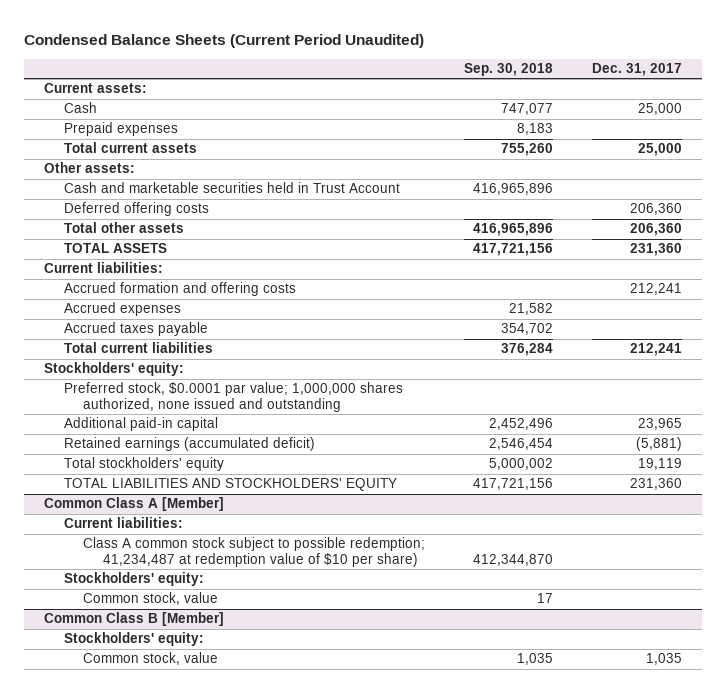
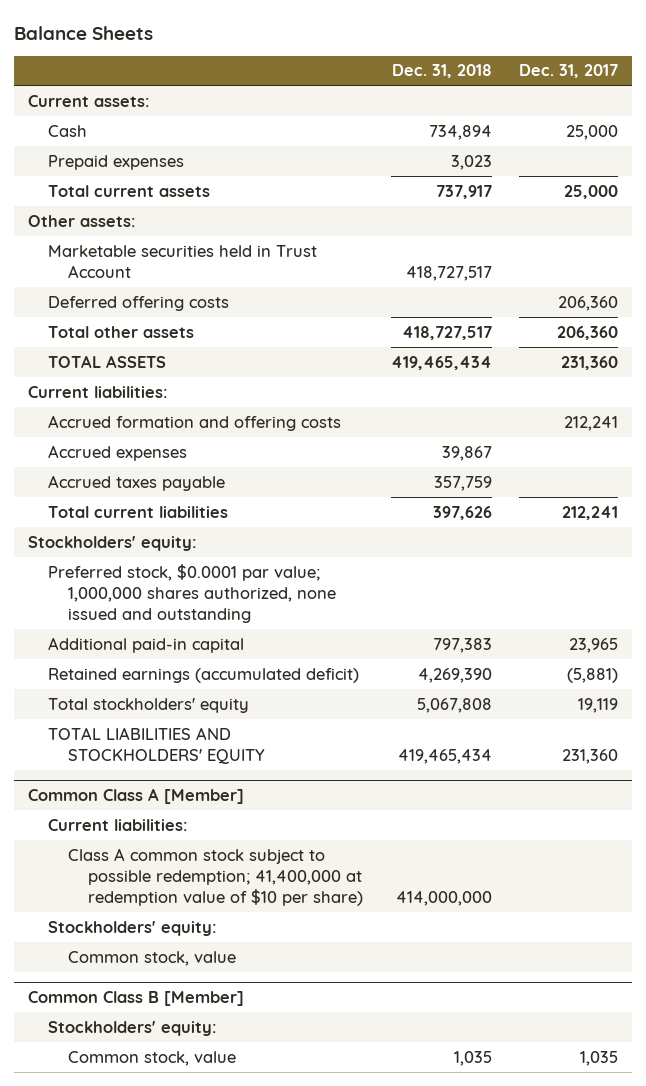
- Condensed Balance Sheets (Current Period Unaudited)
+ Balance Sheets
- | Sep. 30, 2018 | Dec. 31, 2017
+ | Dec. 31, 2018 | Dec. 31, 2017
- Cash and marketable securities held in Trust Account | 416,965,896 |
+ Marketable securities held in Trust Account | 418,727,517 |
@ Common Class A [Member]
- Class A common stock subject to possible redemption; 41,234,487 at redemption value of $10 per share) | 412,344,870 |
+ Class A common stock subject to possible redemption; 41,400,000 at redemption value of $10 per share) | 414,000,000 |

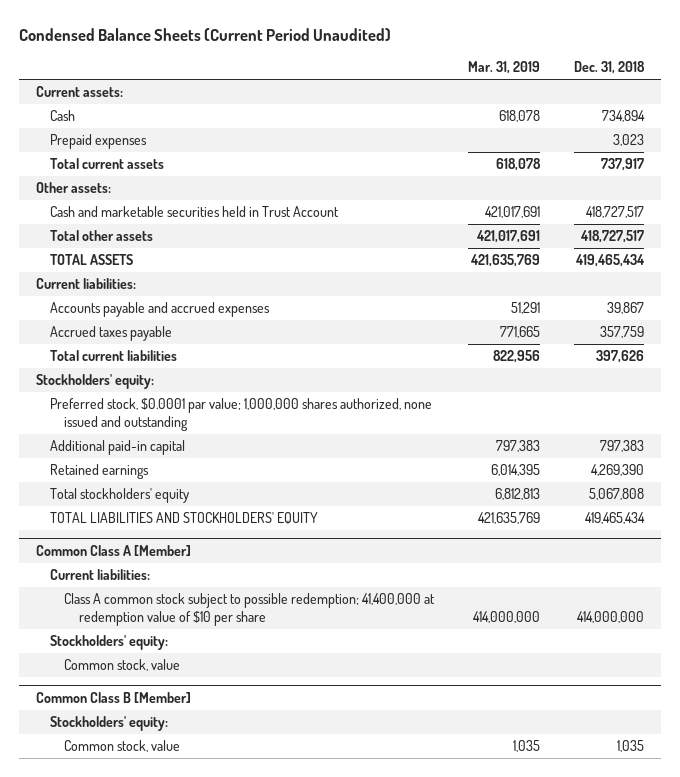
- Balance Sheets
+ Condensed Balance Sheets (Current Period Unaudited)
- | Dec. 31, 2018 | Dec. 31, 2017
+ | Mar. 31, 2019 | Dec. 31, 2018
- Marketable securities held in Trust Account | 418,727,517 |
- Deferred offering costs | | 206,360
+ Cash and marketable securities held in Trust Account | 421,017,691 | 418,727,517
- Accrued formation and offering costs | | 212,241
- Accrued expenses | 39,867 |
+ Accounts payable and accrued expenses | 51,291 | 39,867
- Retained earnings (accumulated deficit) | 4,269,390 | (5,881)
+ Retained earnings | 6,014,395 | 4,269,390
@ Common Class A [Member]
- Class A common stock subject to possible redemption; 41,400,000 at redemption value of $10 per share) | 414,000,000 |
+ Class A common stock subject to possible redemption; 41,400,000 at redemption value of $10 per share | 414,000,000 | 414,000,000

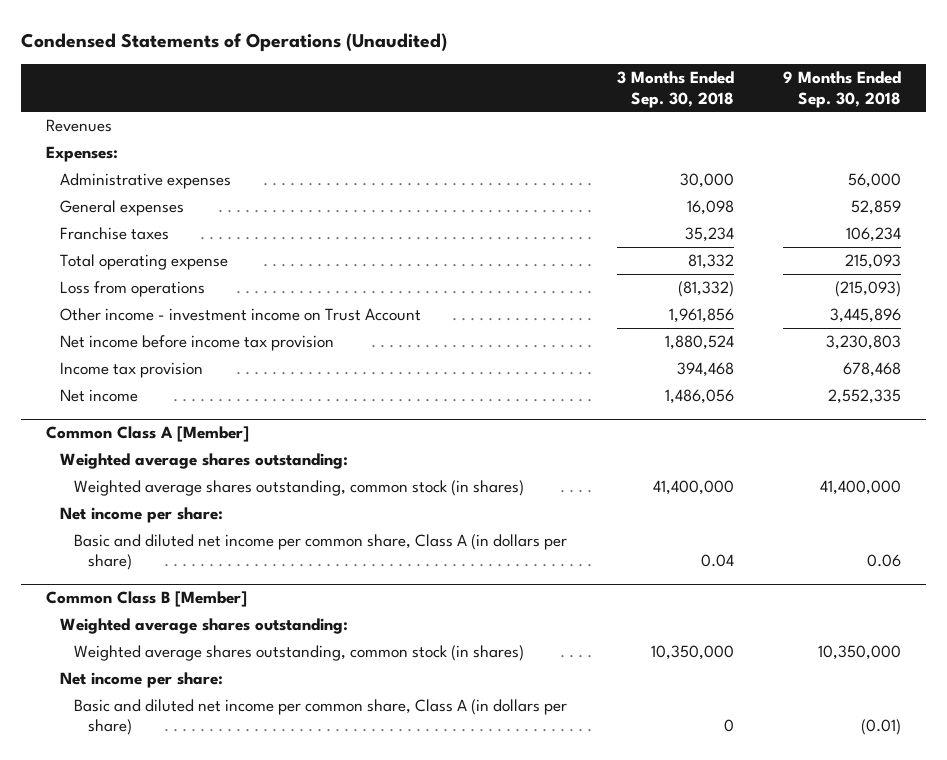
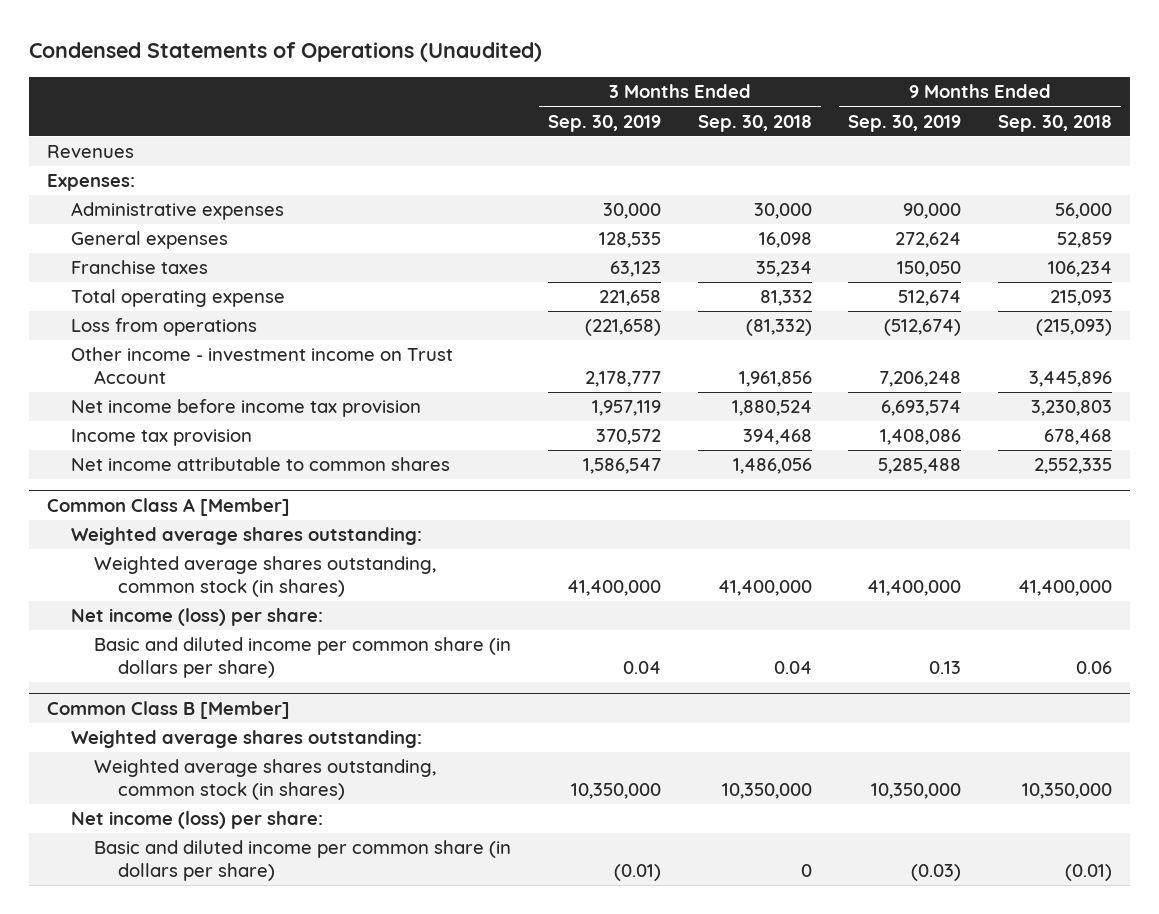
- | 3 Months Ended Sep. 30, 2018 | 9 Months Ended Sep. 30, 2018
+ | 3 Months Ended Sep. 30, 2019 | 3 Months Ended Sep. 30, 2018 | 9 Months Ended Sep. 30, 2019 | 9 Months Ended Sep. 30, 2018
- Net income | 1,486,056 | 2,552,335
+ Net income attributable to common shares | 1,586,547 | 1,486,056 | 5,285,488 | 2,552,335
@ Common Class A [Member]
- Net income per share:
- Basic and diluted net income per common share, Class A (in dollars per share) | 0.04 | 0.06
+ Net income (loss) per share:
+ Basic and diluted income per common share (in dollars per share) | 0.04 | 0.04 | 0.13 | 0.06
@ Common Class B [Member]
- Net income per share:
- Basic and diluted net income per common share, Class A (in dollars per share) | 0 | (0.01)
+ Net income (loss) per share:
+ Basic and diluted income per common share (in dollars per share) | (0.01) | 0 | (0.03) | (0.01)

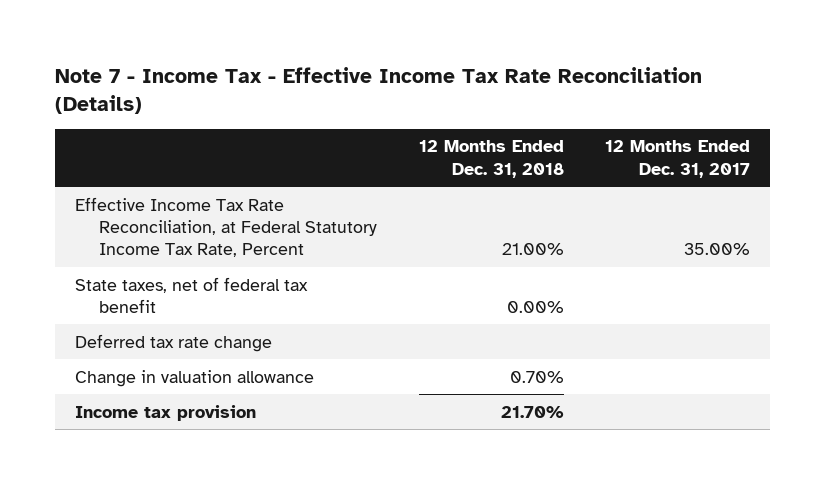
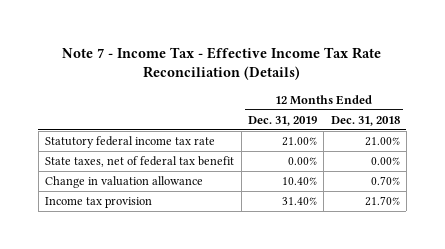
- | 12 Months Ended Dec. 31, 2018 | 12 Months Ended Dec. 31, 2017
+ | 12 Months Ended Dec. 31, 2019 | 12 Months Ended Dec. 31, 2018
- Effective Income Tax Rate Reconciliation, at Federal Statutory Income Tax Rate, Percent | 21.00% | 35.00%
+ Statutory federal income tax rate | 21.00% | 21.00%
- Deferred tax rate change

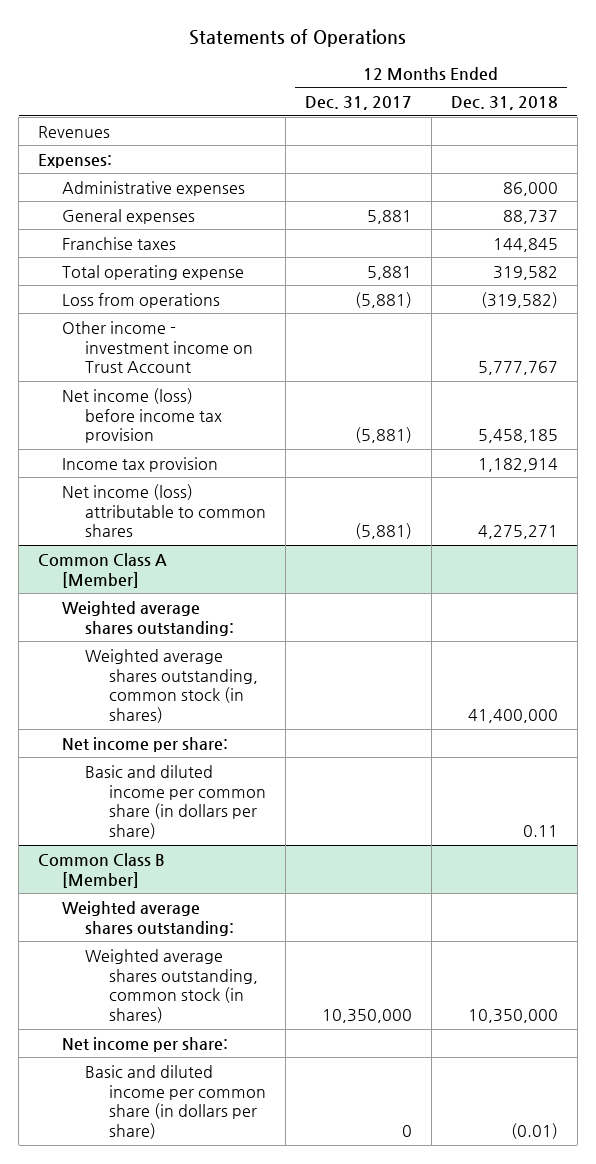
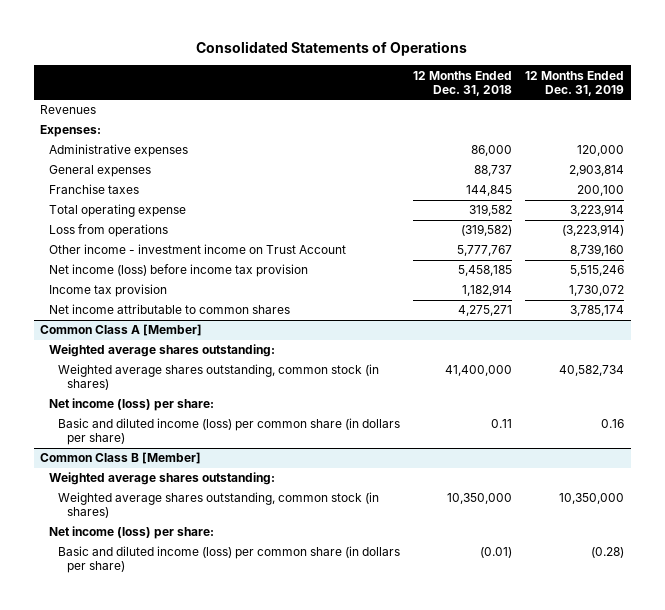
- Statements of Operations
+ Consolidated Statements of Operations
- | 12 Months Ended Dec. 31, 2017 | 12 Months Ended Dec. 31, 2018
+ | 12 Months Ended Dec. 31, 2018 | 12 Months Ended Dec. 31, 2019
- Net income (loss) attributable to common shares | (5,881) | 4,275,271
+ Net income attributable to common shares | 4,275,271 | 3,785,174
@ Common Class A [Member]
- Net income per share:
- Basic and diluted income per common share (in dollars per share) | | 0.11
+ Net income (loss) per share:
+ Basic and diluted income (loss) per common share (in dollars per share) | 0.11 | 0.16
@ Common Class B [Member]
- Net income per share:
- Basic and diluted income per common share (in dollars per share) | 0 | (0.01)
+ Net income (loss) per share:
+ Basic and diluted income (loss) per common share (in dollars per share) | (0.01) | (0.28)

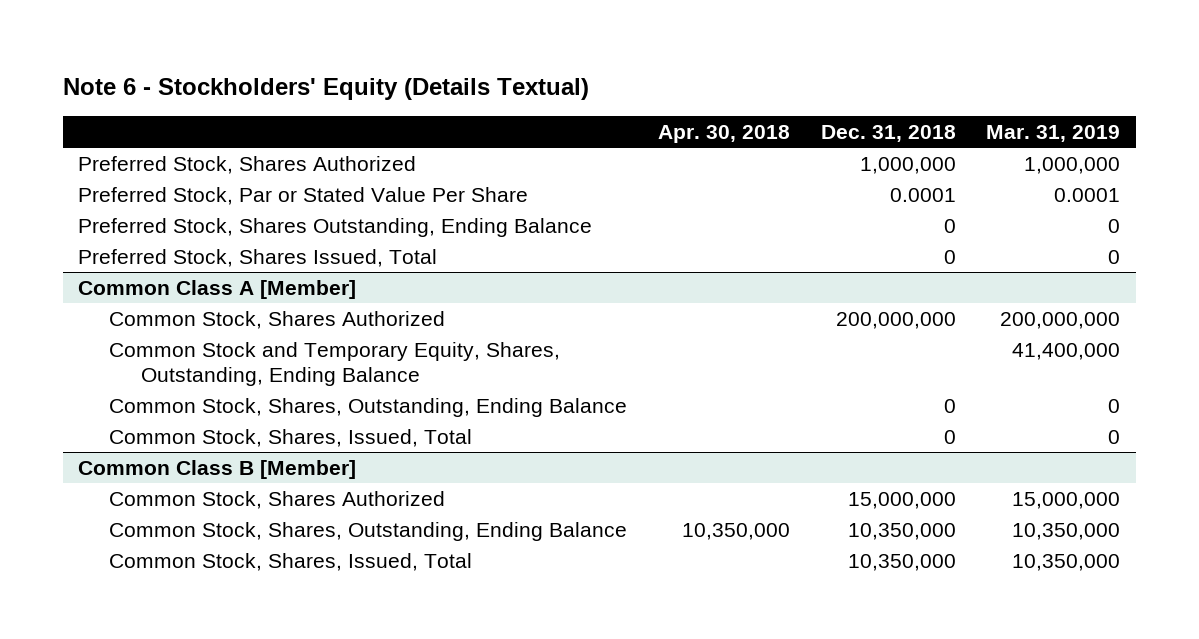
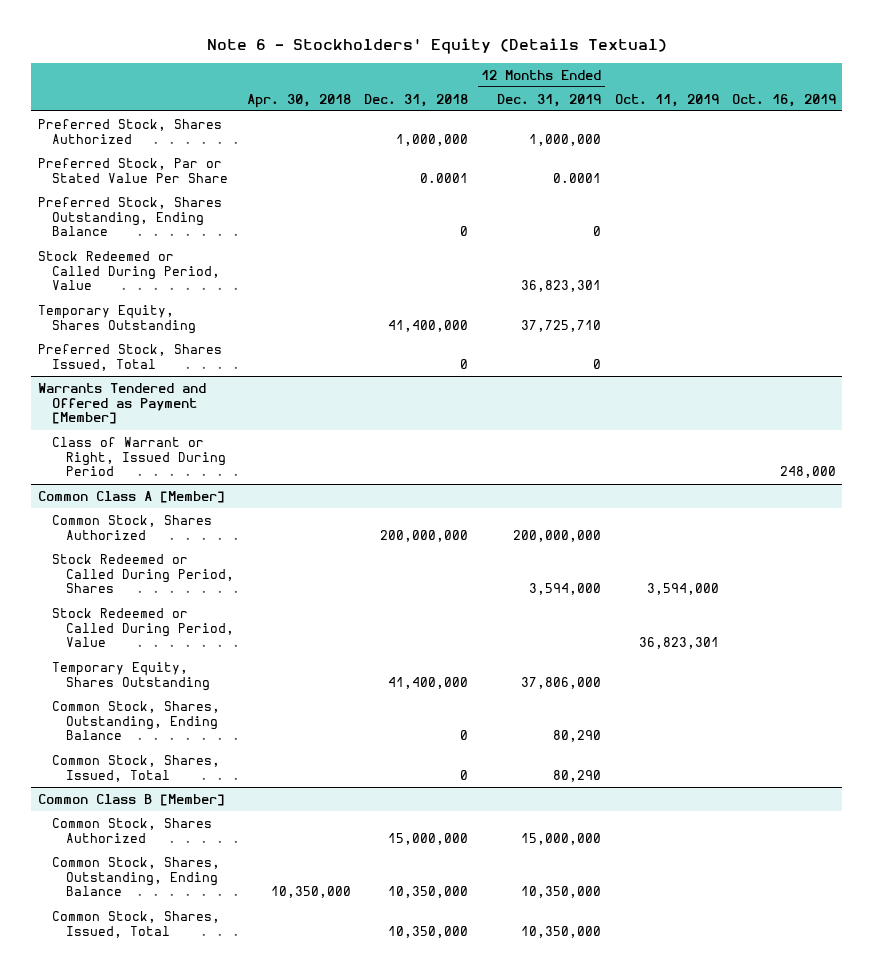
- | Apr. 30, 2018 | Dec. 31, 2018 | Mar. 31, 2019
+ | Apr. 30, 2018 | Dec. 31, 2018 | 12 Months Ended Dec. 31, 2019 | Oct. 11, 2019 | Oct. 16, 2019
+ Stock Redeemed or Called During Period, Value | | | 36,823,301 | |
+ Temporary Equity, Shares Outstanding | | 41,400,000 | 37,725,710 | |
+ Warrants Tendered and Offered as Payment [Member]
+ Class of Warrant or Right, Issued During Period | | | | | 248,000
@ Common Class A [Member]
- Common Stock and Temporary Equity, Shares, Outstanding, Ending Balance | | | 41,400,000
+ Stock Redeemed or Called During Period, Shares | | | 3,594,000 | 3,594,000 |
+ Stock Redeemed or Called During Period, Value | | | | 36,823,301 |
+ Temporary Equity, Shares Outstanding | | 41,400,000 | 37,806,000 | |

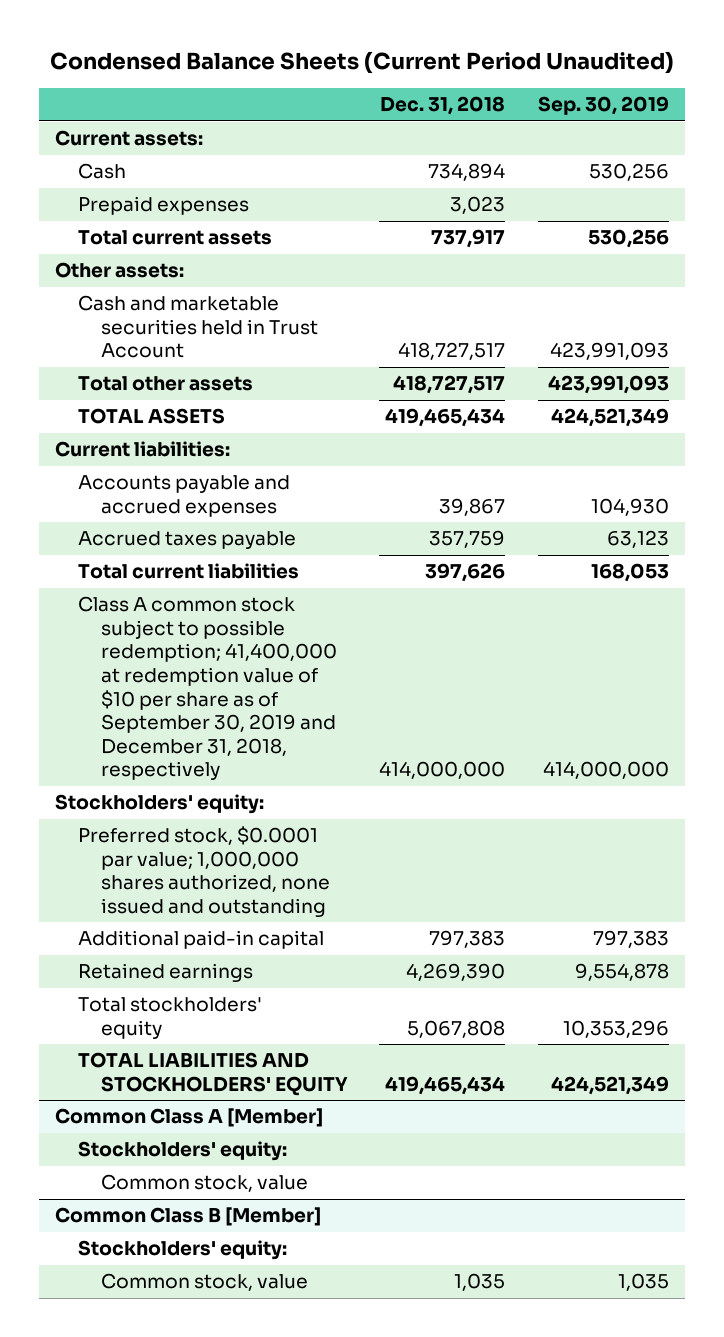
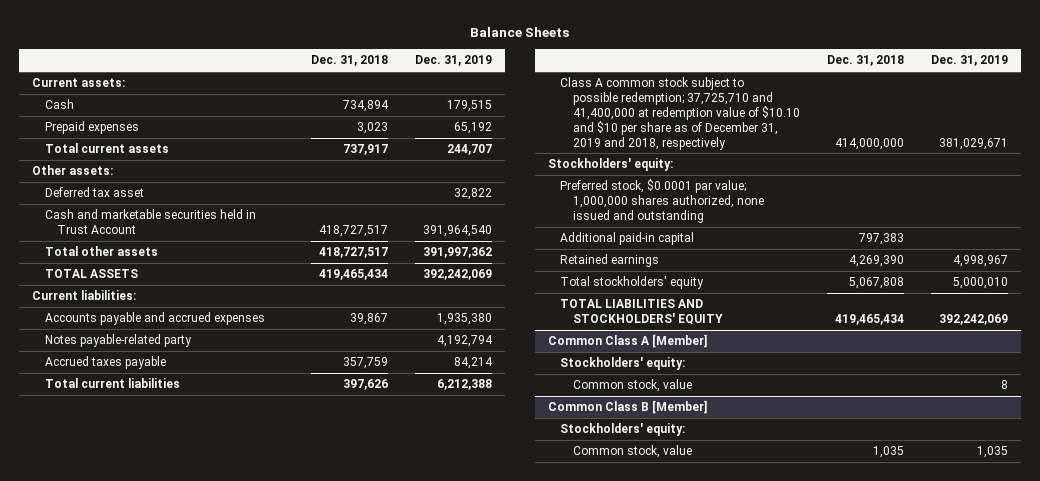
- Condensed Balance Sheets (Current Period Unaudited)
+ Balance Sheets
- | Dec. 31, 2018 | Sep. 30, 2019
+ | Dec. 31, 2018 | Dec. 31, 2019
+ Deferred tax asset | | 32,822
+ Notes payable-related party | | 4,192,794
- Class A common stock subject to possible redemption; 41,400,000 at redemption value of $10 per share as of September 30, 2019 and December 31, 2018, respectively | 414,000,000 | 414,000,000
+ Class A common stock subject to possible redemption; 37,725,710 and 41,400,000 at redemption value of $10.10 and $10 per share as of December 31, 2019 and 2018, respectively | 414,000,000 | 381,029,671

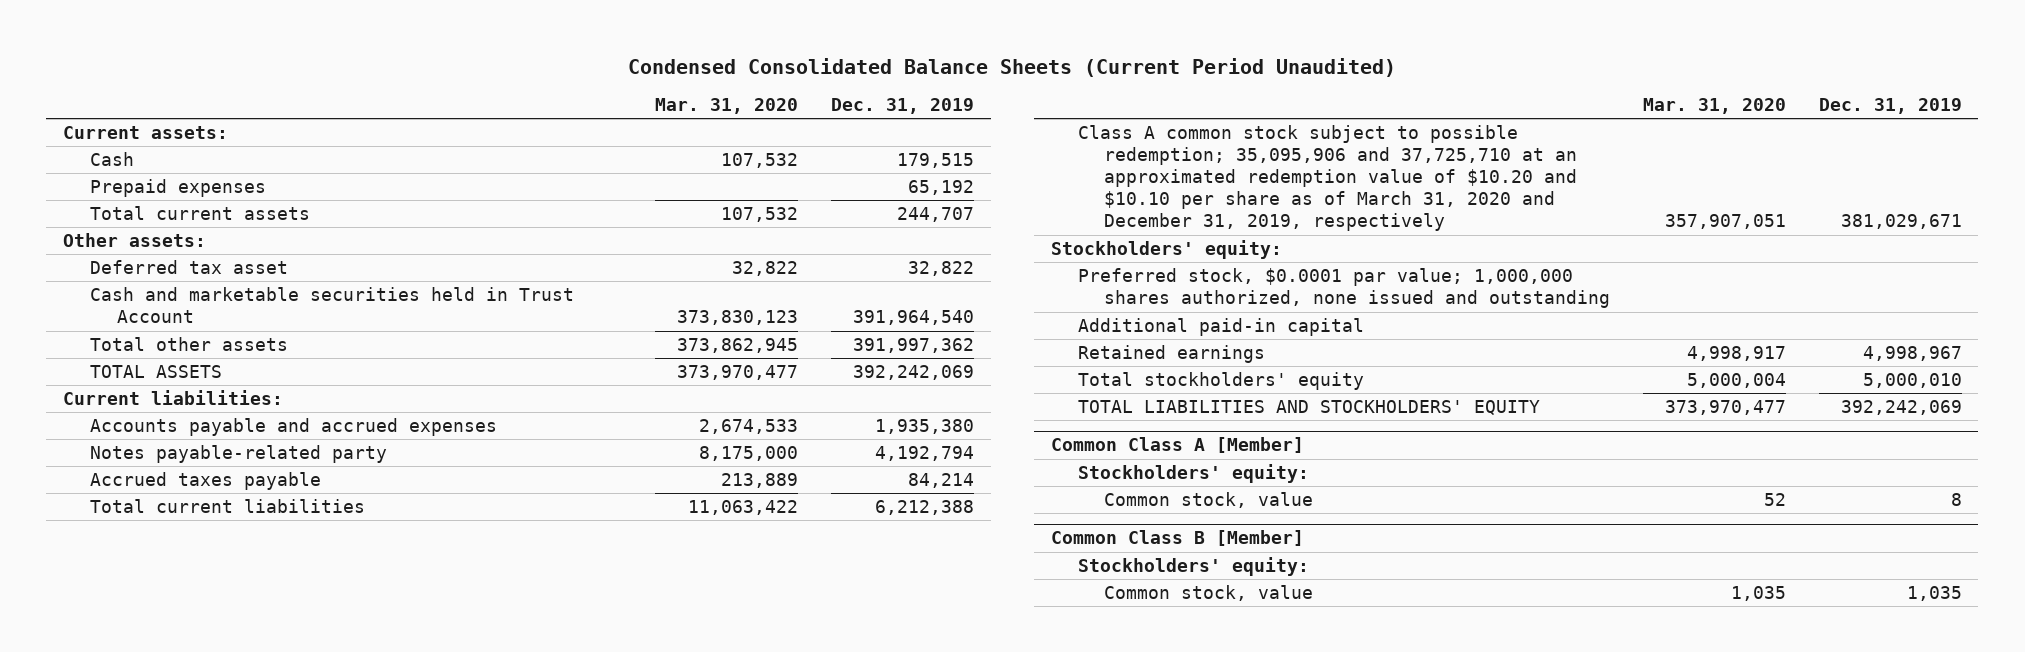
- Balance Sheets
+ Condensed Consolidated Balance Sheets (Current Period Unaudited)
- | Dec. 31, 2018 | Dec. 31, 2019
+ | Mar. 31, 2020 | Dec. 31, 2019
- Class A common stock subject to possible redemption; 37,725,710 and 41,400,000 at redemption value of $10.10 and $10 per share as of December 31, 2019 and 2018, respectively | 414,000,000 | 381,029,671
+ Class A common stock subject to possible redemption; 35,095,906 and 37,725,710 at an approximated redemption value of $10.20 and $10.10 per share as of March 31, 2020 and December 31, 2019, respectively | 357,907,051 | 381,029,671

